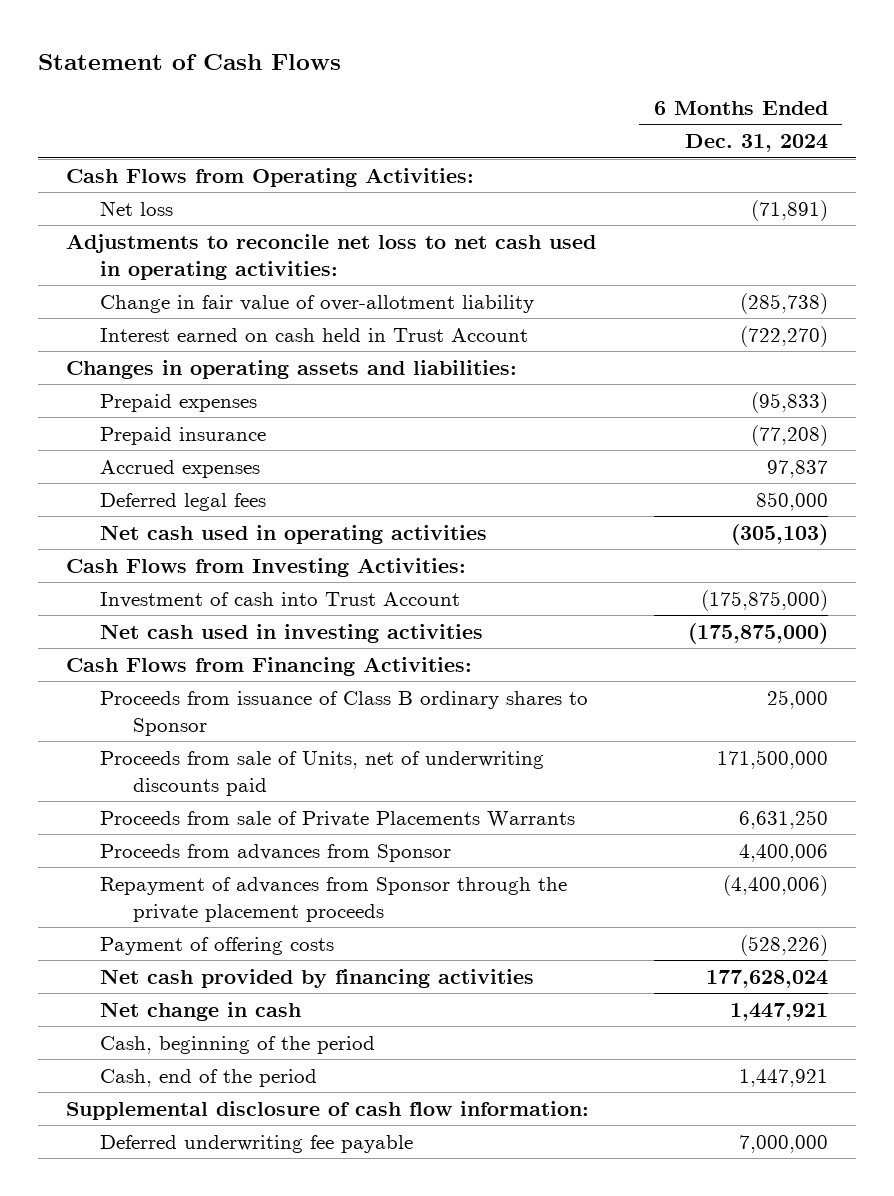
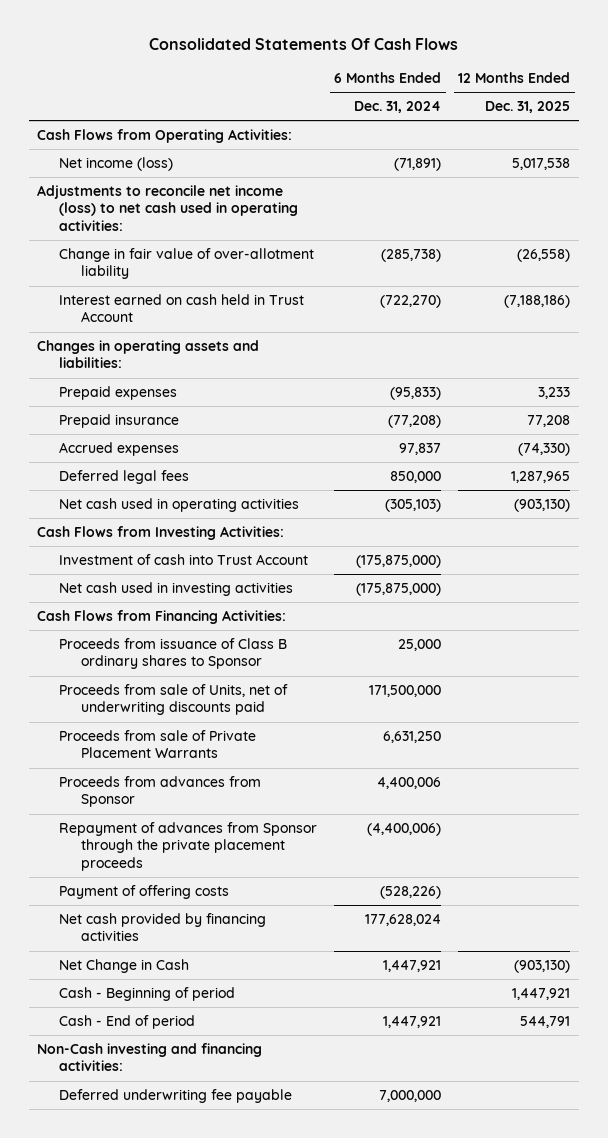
- Statement of Cash Flows
+ Consolidated Statements Of Cash Flows
- | 6 Months Ended Dec. 31, 2024
+ | 6 Months Ended Dec. 31, 2024 | 12 Months Ended Dec. 31, 2025
- Net loss | (71,891)
- Adjustments to reconcile net loss to net cash used in operating activities:
+ Net income (loss) | (71,891) | 5,017,538
+ Adjustments to reconcile net income (loss) to net cash used in operating activities:
- Proceeds from sale of Private Placements Warrants | 6,631,250
+ Proceeds from sale of Private Placement Warrants | 6,631,250 |
- Net change in cash | 1,447,921
- Cash, beginning of the period
- Cash, end of the period | 1,447,921
- Supplemental disclosure of cash flow information:
+ Net Change in Cash | 1,447,921 | (903,130)
+ Cash - Beginning of period | | 1,447,921
+ Cash - End of period | 1,447,921 | 544,791
+ Non-Cash investing and financing activities:

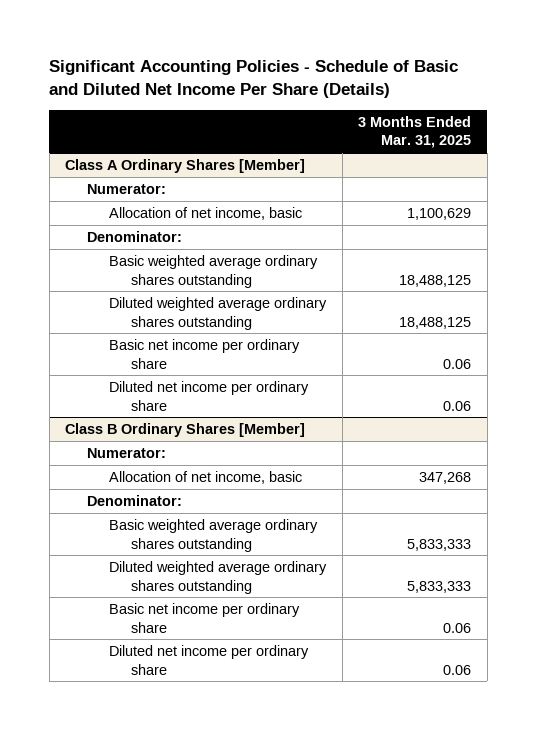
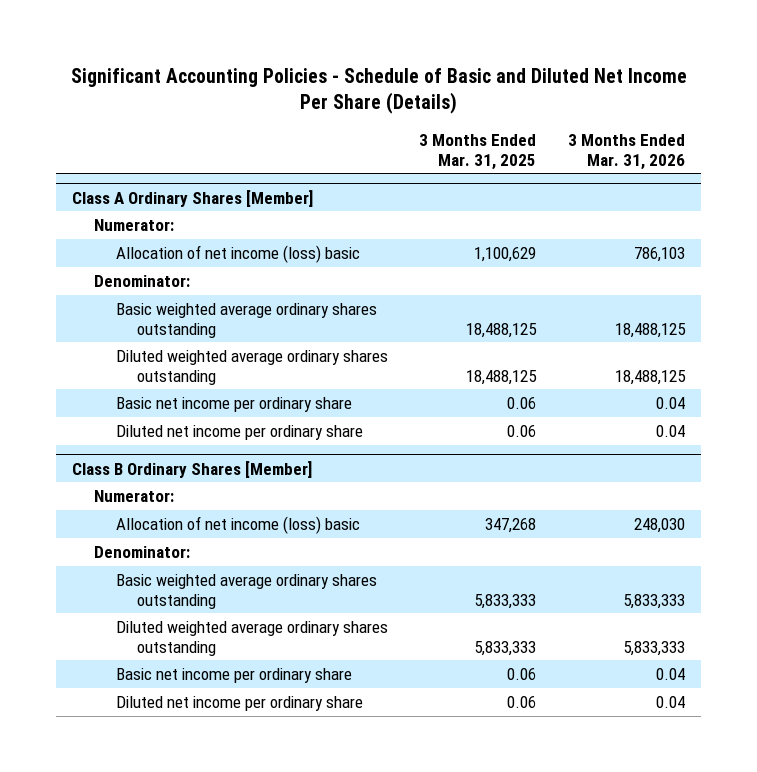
- | 3 Months Ended Mar. 31, 2025
+ | 3 Months Ended Mar. 31, 2025 | 3 Months Ended Mar. 31, 2026
@ Class A Ordinary Shares [Member]
- Allocation of net income, basic | 1,100,629
+ Allocation of net income (loss) basic | 1,100,629 | 786,103
@ Class B Ordinary Shares [Member]
- Allocation of net income, basic | 347,268
+ Allocation of net income (loss) basic | 347,268 | 248,030

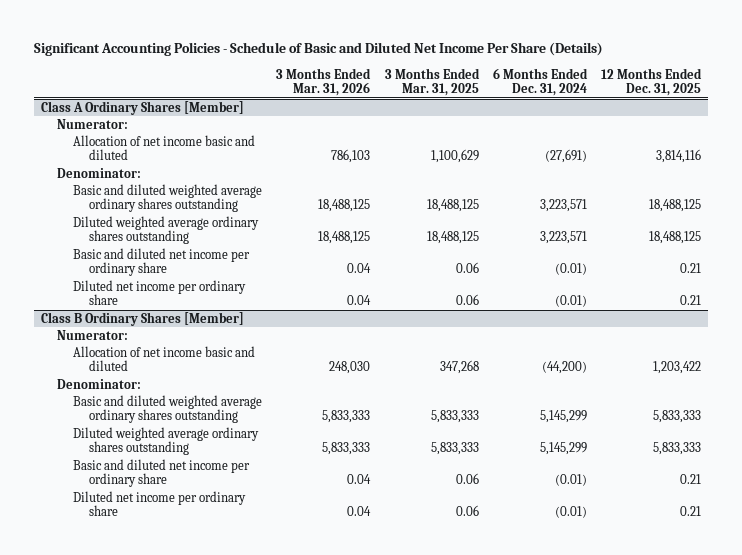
- | 3 Months Ended Mar. 31, 2025 | 3 Months Ended Mar. 31, 2026
+ | 3 Months Ended Mar. 31, 2026 | 3 Months Ended Mar. 31, 2025 | 6 Months Ended Dec. 31, 2024 | 12 Months Ended Dec. 31, 2025
@ Class A Ordinary Shares [Member]
- Allocation of net income (loss) basic | 1,100,629 | 786,103
+ Allocation of net income basic and diluted | 786,103 | 1,100,629 | (27,691) | 3,814,116
- Basic weighted average ordinary shares outstanding | 18,488,125 | 18,488,125
+ Basic and diluted weighted average ordinary shares outstanding | 18,488,125 | 18,488,125 | 3,223,571 | 18,488,125
- Basic net income per ordinary share | 0.06 | 0.04
+ Basic and diluted net income per ordinary share | 0.04 | 0.06 | (0.01) | 0.21
@ Class B Ordinary Shares [Member]
- Allocation of net income (loss) basic | 347,268 | 248,030
+ Allocation of net income basic and diluted | 248,030 | 347,268 | (44,200) | 1,203,422
- Basic weighted average ordinary shares outstanding | 5,833,333 | 5,833,333
+ Basic and diluted weighted average ordinary shares outstanding | 5,833,333 | 5,833,333 | 5,145,299 | 5,833,333
- Basic net income per ordinary share | 0.06 | 0.04
+ Basic and diluted net income per ordinary share | 0.04 | 0.06 | (0.01) | 0.21

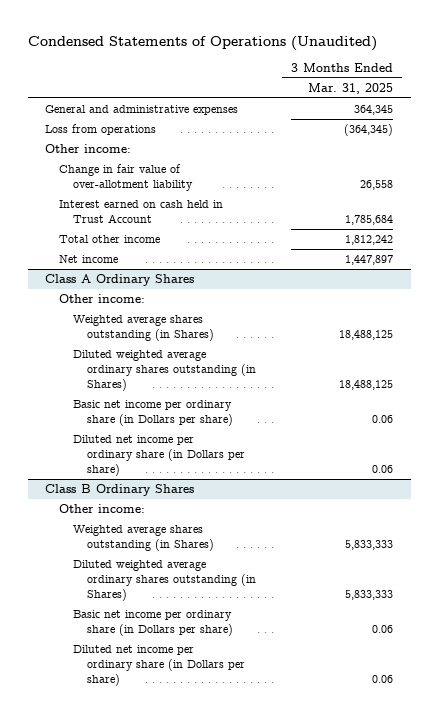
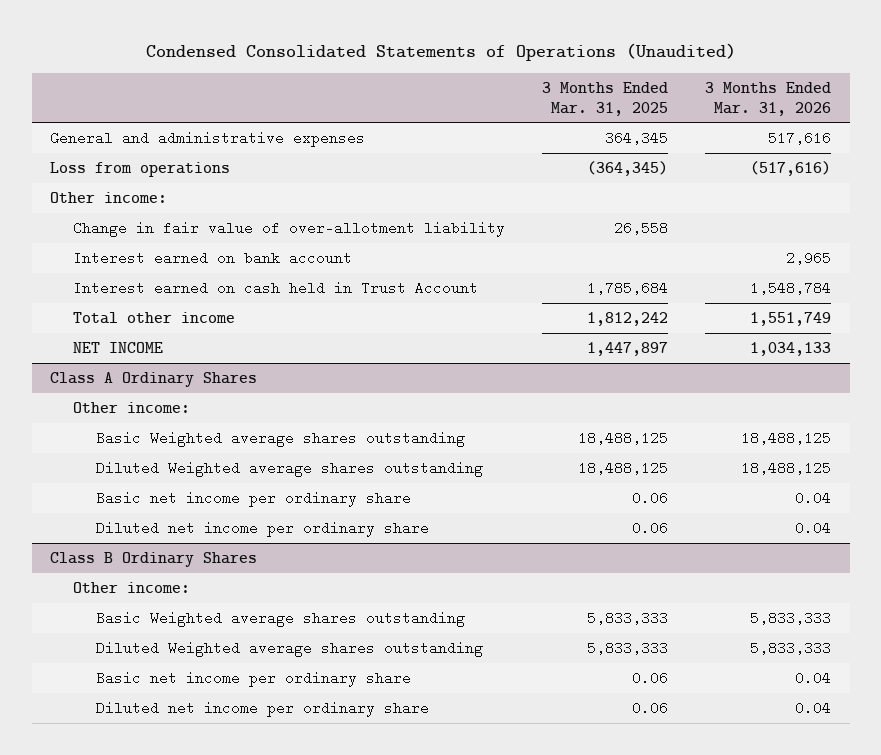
- Condensed Statements of Operations (Unaudited)
+ Condensed Consolidated Statements of Operations (Unaudited)
- | 3 Months Ended Mar. 31, 2025
+ | 3 Months Ended Mar. 31, 2025 | 3 Months Ended Mar. 31, 2026
+ Interest earned on bank account | | 2,965
- Net income | 1,447,897
+ NET INCOME | 1,447,897 | 1,034,133
@ Class A Ordinary Shares
- Weighted average shares outstanding (in Shares) | 18,488,125
- Diluted weighted average ordinary shares outstanding (in Shares) | 18,488,125
- Basic net income per ordinary share (in Dollars per share) | 0.06
- Diluted net income per ordinary share (in Dollars per share) | 0.06
+ Basic Weighted average shares outstanding | 18,488,125 | 18,488,125
+ Diluted Weighted average shares outstanding | 18,488,125 | 18,488,125
+ Basic net income per ordinary share | 0.06 | 0.04
+ Diluted net income per ordinary share | 0.06 | 0.04
@ Class B Ordinary Shares
- Weighted average shares outstanding (in Shares) | 5,833,333
- Diluted weighted average ordinary shares outstanding (in Shares) | 5,833,333
- Basic net income per ordinary share (in Dollars per share) | 0.06
- Diluted net income per ordinary share (in Dollars per share) | 0.06
+ Basic Weighted average shares outstanding | 5,833,333 | 5,833,333
+ Diluted Weighted average shares outstanding | 5,833,333 | 5,833,333
+ Basic net income per ordinary share | 0.06 | 0.04
+ Diluted net income per ordinary share | 0.06 | 0.04

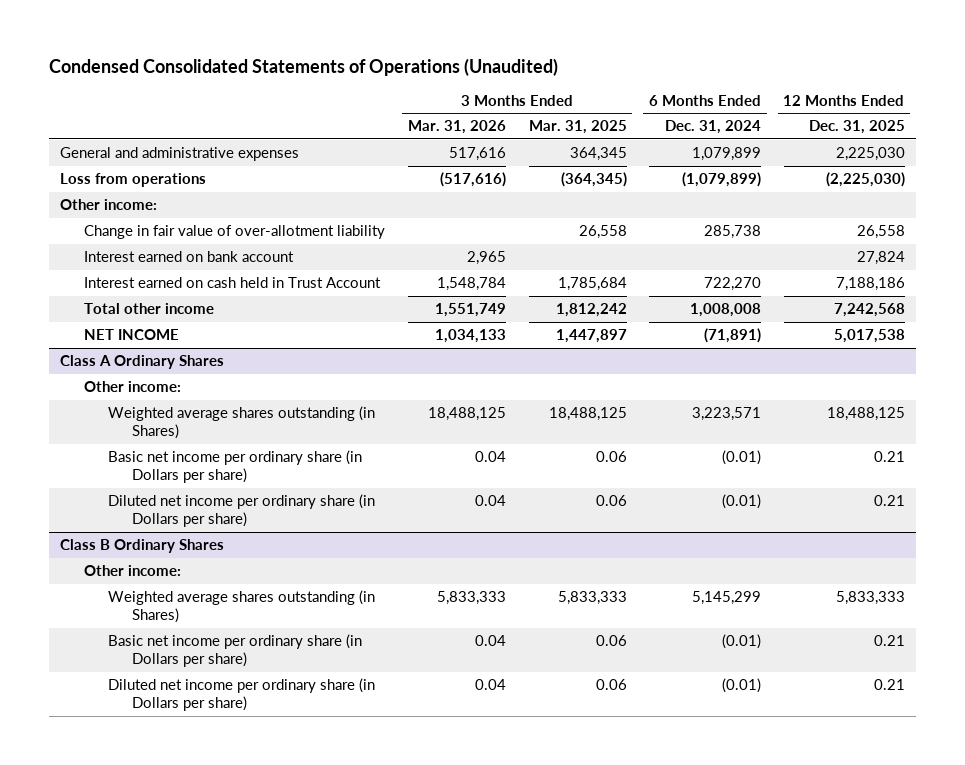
- | 3 Months Ended Mar. 31, 2025 | 3 Months Ended Mar. 31, 2026
+ | 3 Months Ended Mar. 31, 2026 | 3 Months Ended Mar. 31, 2025 | 6 Months Ended Dec. 31, 2024 | 12 Months Ended Dec. 31, 2025
@ Class A Ordinary Shares
- Basic Weighted average shares outstanding | 18,488,125 | 18,488,125
- Diluted Weighted average shares outstanding | 18,488,125 | 18,488,125
- Basic net income per ordinary share | 0.06 | 0.04
- Diluted net income per ordinary share | 0.06 | 0.04
+ Weighted average shares outstanding (in Shares) | 18,488,125 | 18,488,125 | 3,223,571 | 18,488,125
+ Basic net income per ordinary share (in Dollars per share) | 0.04 | 0.06 | (0.01) | 0.21
+ Diluted net income per ordinary share (in Dollars per share) | 0.04 | 0.06 | (0.01) | 0.21
@ Class B Ordinary Shares
- Basic Weighted average shares outstanding | 5,833,333 | 5,833,333
- Diluted Weighted average shares outstanding | 5,833,333 | 5,833,333
- Basic net income per ordinary share | 0.06 | 0.04
- Diluted net income per ordinary share | 0.06 | 0.04
+ Weighted average shares outstanding (in Shares) | 5,833,333 | 5,833,333 | 5,145,299 | 5,833,333
+ Basic net income per ordinary share (in Dollars per share) | 0.04 | 0.06 | (0.01) | 0.21
+ Diluted net income per ordinary share (in Dollars per share) | 0.04 | 0.06 | (0.01) | 0.21

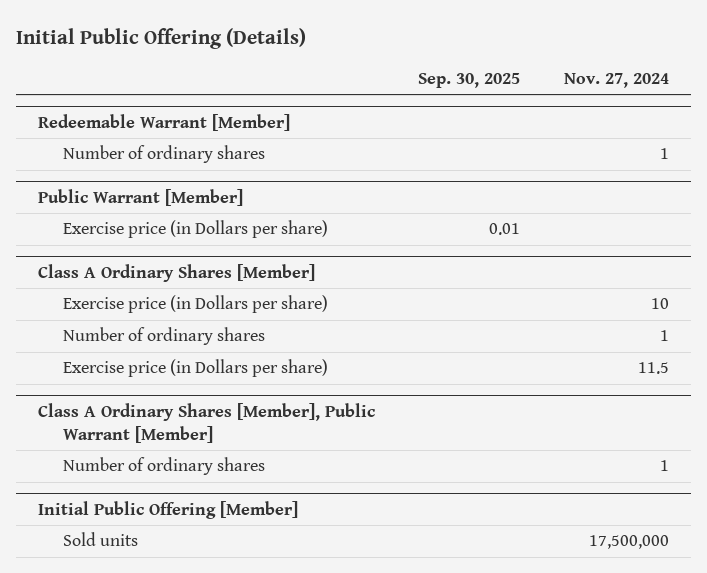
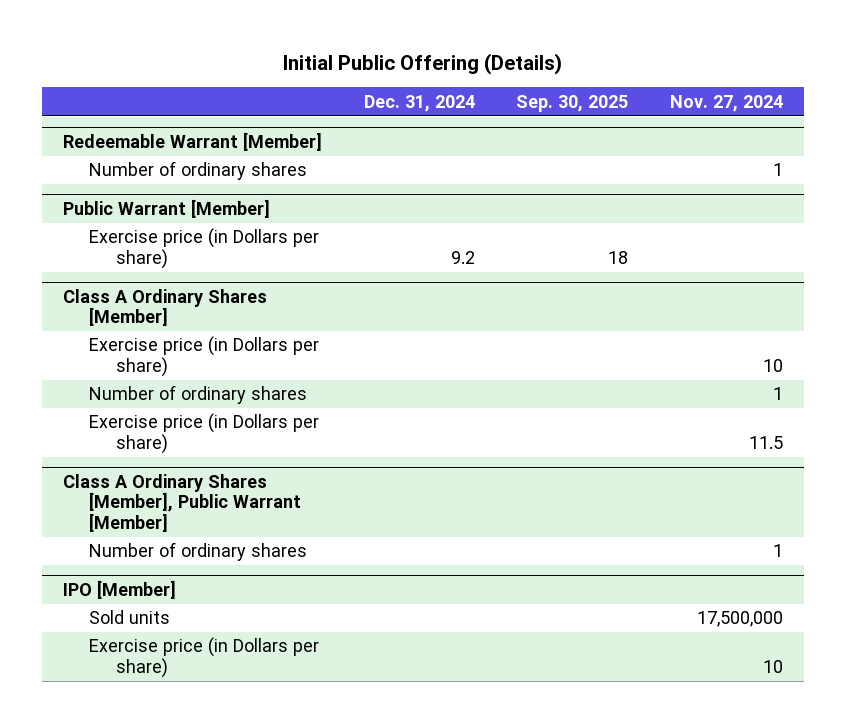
- | Sep. 30, 2025 | Nov. 27, 2024
+ | Dec. 31, 2024 | Sep. 30, 2025 | Nov. 27, 2024
@ Public Warrant [Member]
- Exercise price (in Dollars per share) | 0.01 |
+ Exercise price (in Dollars per share) | 9.2 | 18 |
- Initial Public Offering [Member]
+ IPO [Member]
+ Exercise price (in Dollars per share) | | | 10

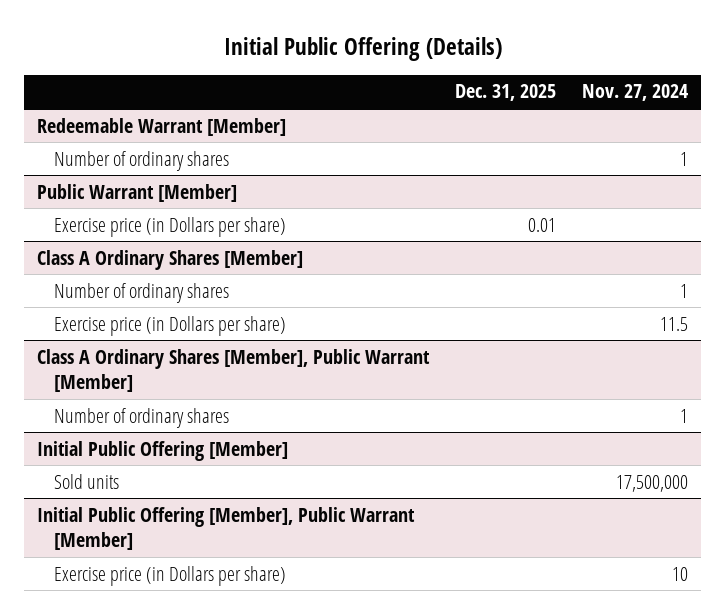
- | Dec. 31, 2024 | Sep. 30, 2025 | Nov. 27, 2024
+ | Dec. 31, 2025 | Nov. 27, 2024
@ Class A Ordinary Shares [Member]
- Exercise price (in Dollars per share) | | | 10
- IPO [Member]
+ Initial Public Offering [Member]
+ Initial Public Offering [Member], Public Warrant [Member]

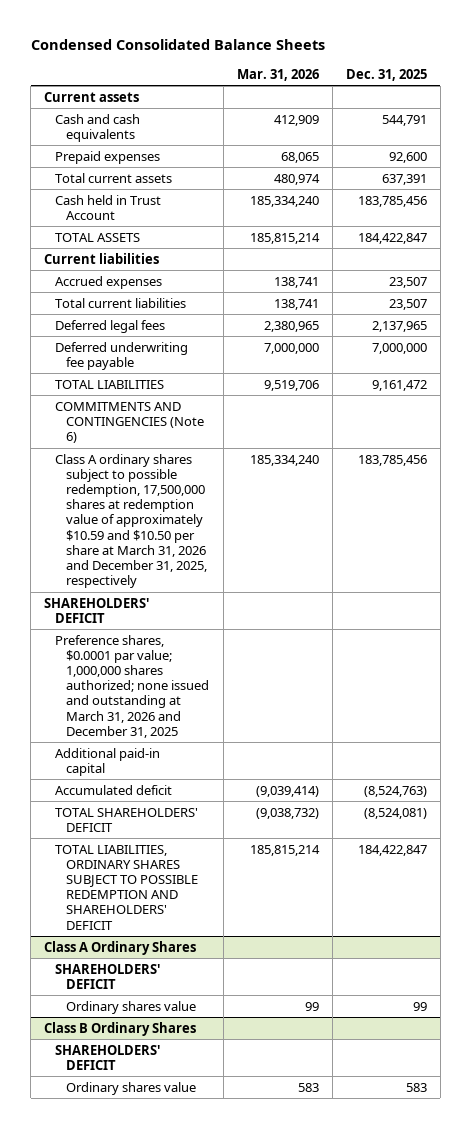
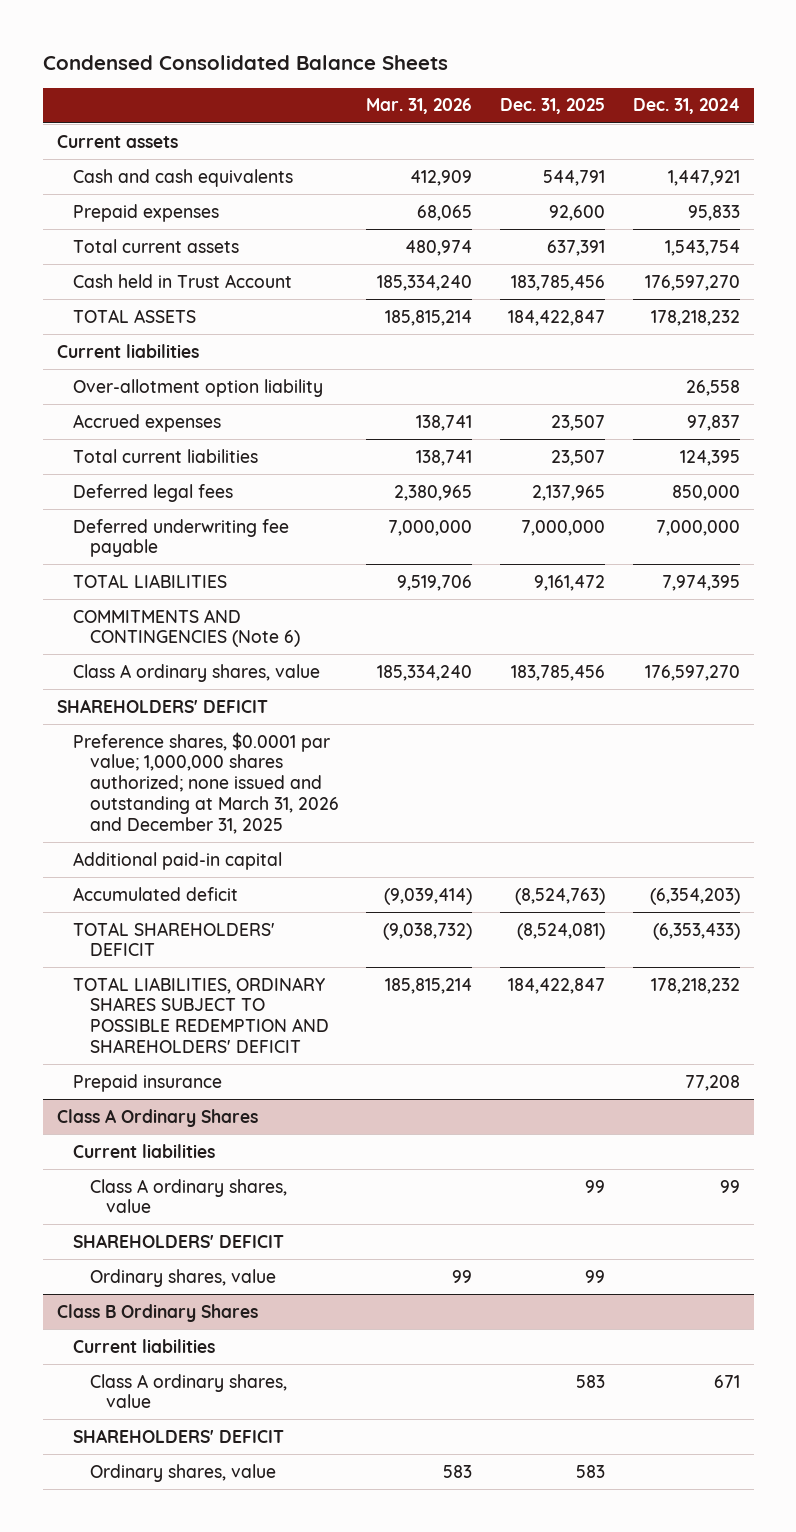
- | Mar. 31, 2026 | Dec. 31, 2025
+ | Mar. 31, 2026 | Dec. 31, 2025 | Dec. 31, 2024
+ Over-allotment option liability | | | 26,558
- Class A ordinary shares subject to possible redemption, 17,500,000 shares at redemption value of approximately $10.59 and $10.50 per share at March 31, 2026 and December 31, 2025, respectively | 185,334,240 | 183,785,456
+ Class A ordinary shares, value | 185,334,240 | 183,785,456 | 176,597,270
+ Prepaid insurance | | | 77,208
@ Class A Ordinary Shares
+ Current liabilities
+ Class A ordinary shares, value | | 99 | 99
- Ordinary shares value | 99 | 99
+ Ordinary shares, value | 99 | 99 |
@ Class B Ordinary Shares
+ Current liabilities
+ Class A ordinary shares, value | | 583 | 671
- Ordinary shares value | 583 | 583
+ Ordinary shares, value | 583 | 583 |

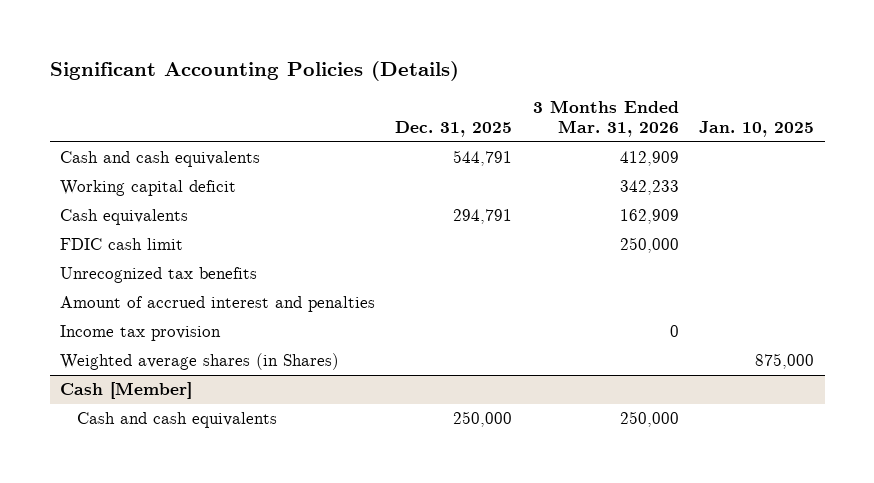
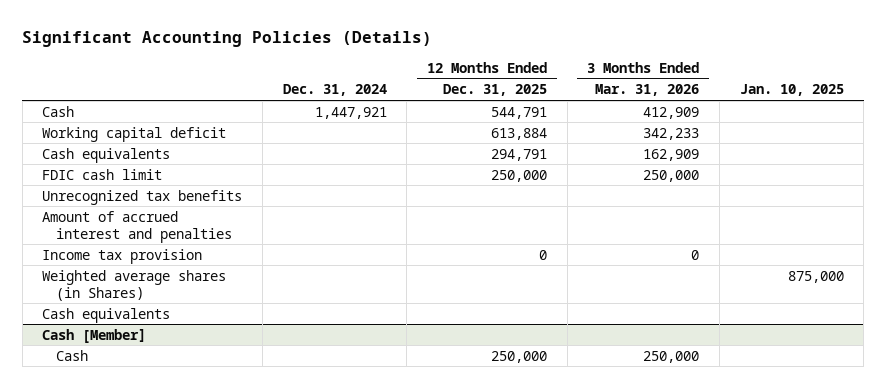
- | Dec. 31, 2025 | 3 Months Ended Mar. 31, 2026 | Jan. 10, 2025
+ | Dec. 31, 2024 | 12 Months Ended Dec. 31, 2025 | 3 Months Ended Mar. 31, 2026 | Jan. 10, 2025
- Cash and cash equivalents | 544,791 | 412,909 |
+ Cash | 1,447,921 | 544,791 | 412,909 |
+ Cash equivalents
@ Cash [Member]
- Cash and cash equivalents | 250,000 | 250,000 |
+ Cash | | 250,000 | 250,000 |

